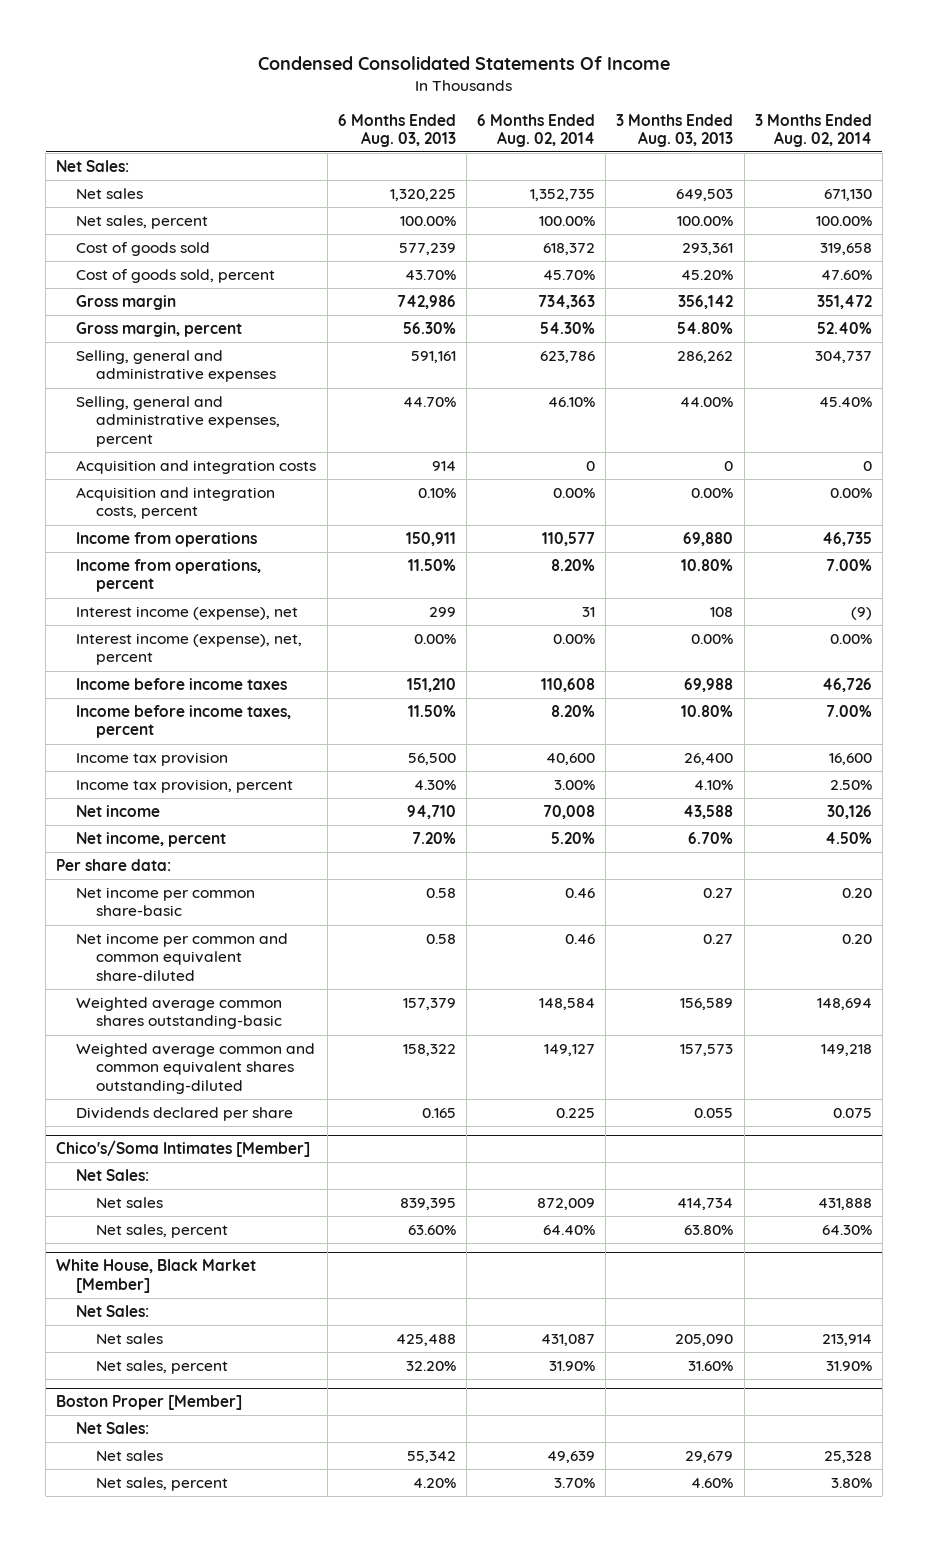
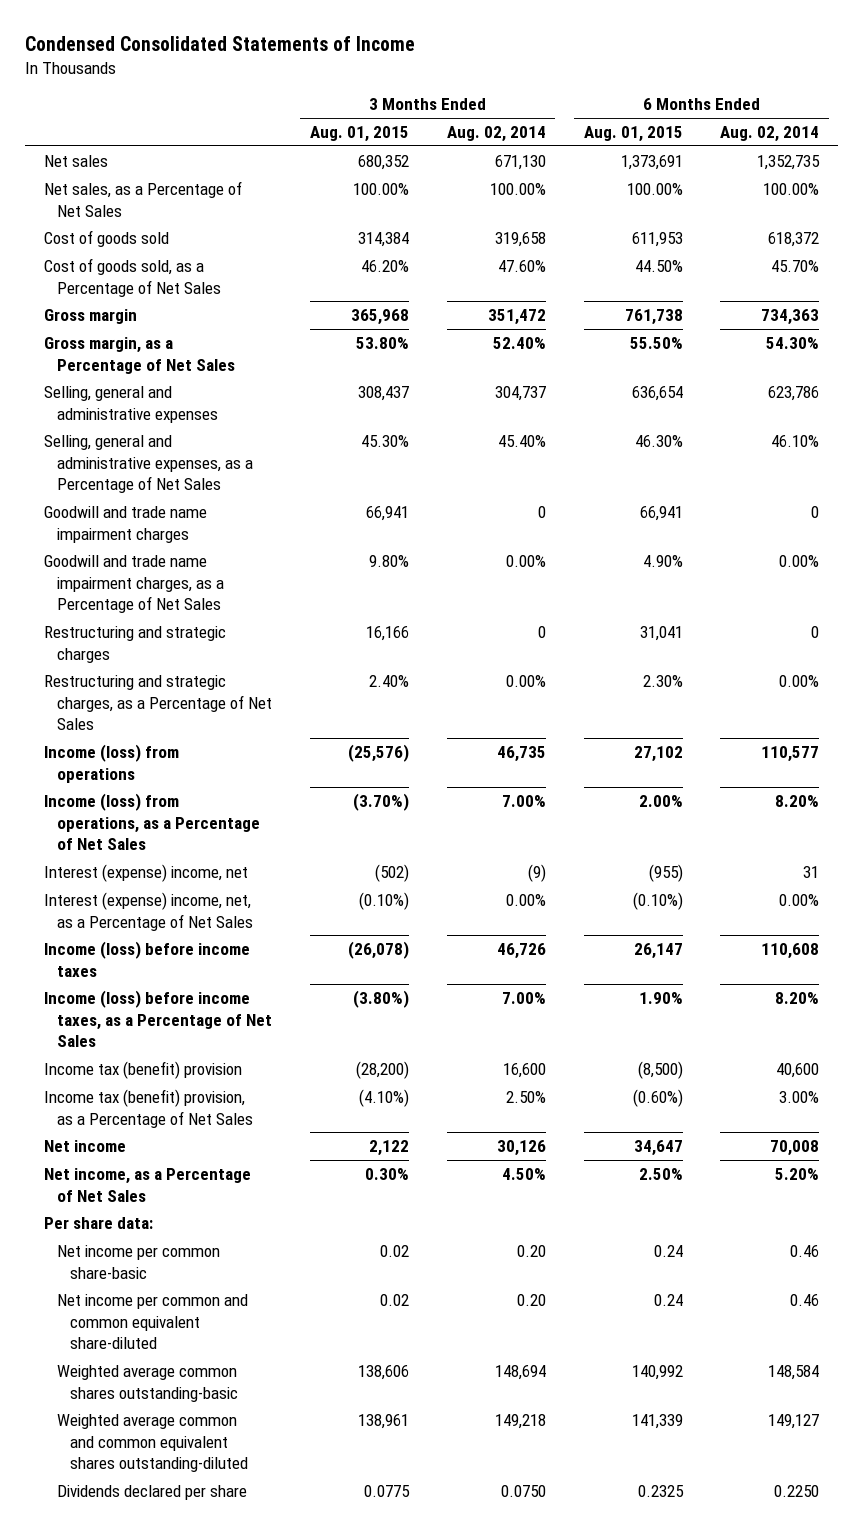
- Condensed Consolidated Statements Of Income
+ Condensed Consolidated Statements of Income
- | 6 Months Ended Aug. 03, 2013 | 6 Months Ended Aug. 02, 2014 | 3 Months Ended Aug. 03, 2013 | 3 Months Ended Aug. 02, 2014
+ | 3 Months Ended Aug. 01, 2015 | 3 Months Ended Aug. 02, 2014 | 6 Months Ended Aug. 01, 2015 | 6 Months Ended Aug. 02, 2014
- Net Sales:
- Net sales, percent | 100.00% | 100.00% | 100.00% | 100.00%
+ Net sales, as a Percentage of Net Sales | 100.00% | 100.00% | 100.00% | 100.00%
- Cost of goods sold, percent | 43.70% | 45.70% | 45.20% | 47.60%
+ Cost of goods sold, as a Percentage of Net Sales | 46.20% | 47.60% | 44.50% | 45.70%
- Gross margin, percent | 56.30% | 54.30% | 54.80% | 52.40%
+ Gross margin, as a Percentage of Net Sales | 53.80% | 52.40% | 55.50% | 54.30%
- Selling, general and administrative expenses, percent | 44.70% | 46.10% | 44.00% | 45.40%
- Acquisition and integration costs | 914 | 0 | 0 | 0
- Acquisition and integration costs, percent | 0.10% | 0.00% | 0.00% | 0.00%
- Income from operations | 150,911 | 110,577 | 69,880 | 46,735
- Income from operations, percent | 11.50% | 8.20% | 10.80% | 7.00%
- Interest income (expense), net | 299 | 31 | 108 | (9)
- Interest income (expense), net, percent | 0.00% | 0.00% | 0.00% | 0.00%
- Income before income taxes | 151,210 | 110,608 | 69,988 | 46,726
- Income before income taxes, percent | 11.50% | 8.20% | 10.80% | 7.00%
- Income tax provision | 56,500 | 40,600 | 26,400 | 16,600
- Income tax provision, percent | 4.30% | 3.00% | 4.10% | 2.50%
+ Selling, general and administrative expenses, as a Percentage of Net Sales | 45.30% | 45.40% | 46.30% | 46.10%
+ Goodwill and trade name impairment charges | 66,941 | 0 | 66,941 | 0
+ Goodwill and trade name impairment charges, as a Percentage of Net Sales | 9.80% | 0.00% | 4.90% | 0.00%
+ Restructuring and strategic charges | 16,166 | 0 | 31,041 | 0
+ Restructuring and strategic charges, as a Percentage of Net Sales | 2.40% | 0.00% | 2.30% | 0.00%
+ Income (loss) from operations | (25,576) | 46,735 | 27,102 | 110,577
+ Income (loss) from operations, as a Percentage of Net Sales | (3.70%) | 7.00% | 2.00% | 8.20%
+ Interest (expense) income, net | (502) | (9) | (955) | 31
+ Interest (expense) income, net, as a Percentage of Net Sales | (0.10%) | 0.00% | (0.10%) | 0.00%
+ Income (loss) before income taxes | (26,078) | 46,726 | 26,147 | 110,608
+ Income (loss) before income taxes, as a Percentage of Net Sales | (3.80%) | 7.00% | 1.90% | 8.20%
+ Income tax (benefit) provision | (28,200) | 16,600 | (8,500) | 40,600
+ Income tax (benefit) provision, as a Percentage of Net Sales | (4.10%) | 2.50% | (0.60%) | 3.00%
- Net income, percent | 7.20% | 5.20% | 6.70% | 4.50%
+ Net income, as a Percentage of Net Sales | 0.30% | 4.50% | 2.50% | 5.20%
- Dividends declared per share | 0.165 | 0.225 | 0.055 | 0.075
- Chico's/Soma Intimates [Member]
- Net Sales:
- Net sales | 839,395 | 872,009 | 414,734 | 431,888
- Net sales, percent | 63.60% | 64.40% | 63.80% | 64.30%
- White House, Black Market [Member]
- Net Sales:
- Net sales | 425,488 | 431,087 | 205,090 | 213,914
- Net sales, percent | 32.20% | 31.90% | 31.60% | 31.90%
- Boston Proper [Member]
- Net Sales:
- Net sales | 55,342 | 49,639 | 29,679 | 25,328
- Net sales, percent | 4.20% | 3.70% | 4.60% | 3.80%
+ Dividends declared per share | 0.0775 | 0.0750 | 0.2325 | 0.2250

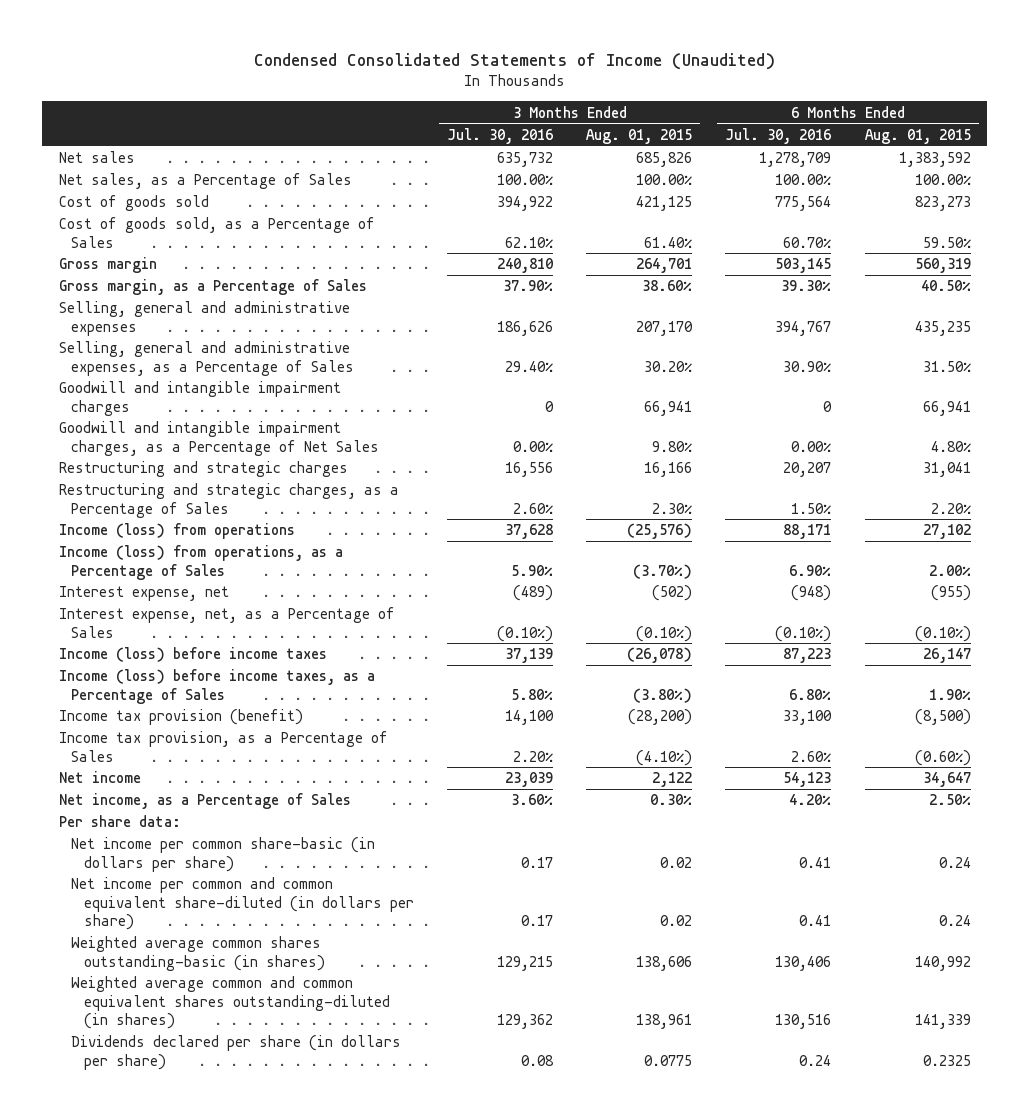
- Condensed Consolidated Statements of Income
+ Condensed Consolidated Statements of Income (Unaudited)
- | 3 Months Ended Aug. 01, 2015 | 3 Months Ended Aug. 02, 2014 | 6 Months Ended Aug. 01, 2015 | 6 Months Ended Aug. 02, 2014
+ | 3 Months Ended Jul. 30, 2016 | 3 Months Ended Aug. 01, 2015 | 6 Months Ended Jul. 30, 2016 | 6 Months Ended Aug. 01, 2015
- Net sales | 680,352 | 671,130 | 1,373,691 | 1,352,735
- Net sales, as a Percentage of Net Sales | 100.00% | 100.00% | 100.00% | 100.00%
- Cost of goods sold | 314,384 | 319,658 | 611,953 | 618,372
- Cost of goods sold, as a Percentage of Net Sales | 46.20% | 47.60% | 44.50% | 45.70%
- Gross margin | 365,968 | 351,472 | 761,738 | 734,363
- Gross margin, as a Percentage of Net Sales | 53.80% | 52.40% | 55.50% | 54.30%
- Selling, general and administrative expenses | 308,437 | 304,737 | 636,654 | 623,786
- Selling, general and administrative expenses, as a Percentage of Net Sales | 45.30% | 45.40% | 46.30% | 46.10%
- Goodwill and trade name impairment charges | 66,941 | 0 | 66,941 | 0
- Goodwill and trade name impairment charges, as a Percentage of Net Sales | 9.80% | 0.00% | 4.90% | 0.00%
+ Net sales | 635,732 | 685,826 | 1,278,709 | 1,383,592
+ Net sales, as a Percentage of Sales | 100.00% | 100.00% | 100.00% | 100.00%
+ Cost of goods sold | 394,922 | 421,125 | 775,564 | 823,273
+ Cost of goods sold, as a Percentage of Sales | 62.10% | 61.40% | 60.70% | 59.50%
+ Gross margin | 240,810 | 264,701 | 503,145 | 560,319
+ Gross margin, as a Percentage of Sales | 37.90% | 38.60% | 39.30% | 40.50%
+ Selling, general and administrative expenses | 186,626 | 207,170 | 394,767 | 435,235
+ Selling, general and administrative expenses, as a Percentage of Sales | 29.40% | 30.20% | 30.90% | 31.50%
+ Goodwill and intangible impairment charges | 0 | 66,941 | 0 | 66,941
+ Goodwill and intangible impairment charges, as a Percentage of Net Sales | 0.00% | 9.80% | 0.00% | 4.80%
- Restructuring and strategic charges, as a Percentage of Net Sales | 2.40% | 0.00% | 2.30% | 0.00%
+ Restructuring and strategic charges, as a Percentage of Sales | 2.60% | 2.30% | 1.50% | 2.20%
- Income (loss) from operations, as a Percentage of Net Sales | (3.70%) | 7.00% | 2.00% | 8.20%
- Interest (expense) income, net | (502) | (9) | (955) | 31
- Interest (expense) income, net, as a Percentage of Net Sales | (0.10%) | 0.00% | (0.10%) | 0.00%
+ Income (loss) from operations, as a Percentage of Sales | 5.90% | (3.70%) | 6.90% | 2.00%
+ Interest expense, net | (489) | (502) | (948) | (955)
+ Interest expense, net, as a Percentage of Sales | (0.10%) | (0.10%) | (0.10%) | (0.10%)
- Income (loss) before income taxes, as a Percentage of Net Sales | (3.80%) | 7.00% | 1.90% | 8.20%
- Income tax (benefit) provision | (28,200) | 16,600 | (8,500) | 40,600
- Income tax (benefit) provision, as a Percentage of Net Sales | (4.10%) | 2.50% | (0.60%) | 3.00%
+ Income (loss) before income taxes, as a Percentage of Sales | 5.80% | (3.80%) | 6.80% | 1.90%
+ Income tax provision (benefit) | 14,100 | (28,200) | 33,100 | (8,500)
+ Income tax provision, as a Percentage of Sales | 2.20% | (4.10%) | 2.60% | (0.60%)
- Net income, as a Percentage of Net Sales | 0.30% | 4.50% | 2.50% | 5.20%
+ Net income, as a Percentage of Sales | 3.60% | 0.30% | 4.20% | 2.50%
- Net income per common share-basic | 0.02 | 0.20 | 0.24 | 0.46
- Net income per common and common equivalent share-diluted | 0.02 | 0.20 | 0.24 | 0.46
- Weighted average common shares outstanding-basic | 138,606 | 148,694 | 140,992 | 148,584
- Weighted average common and common equivalent shares outstanding-diluted | 138,961 | 149,218 | 141,339 | 149,127
- Dividends declared per share | 0.0775 | 0.0750 | 0.2325 | 0.2250
+ Net income per common share-basic (in dollars per share) | 0.17 | 0.02 | 0.41 | 0.24
+ Net income per common and common equivalent share-diluted (in dollars per share) | 0.17 | 0.02 | 0.41 | 0.24
+ Weighted average common shares outstanding-basic (in shares) | 129,215 | 138,606 | 130,406 | 140,992
+ Weighted average common and common equivalent shares outstanding-diluted (in shares) | 129,362 | 138,961 | 130,516 | 141,339
+ Dividends declared per share (in dollars per share) | 0.08 | 0.0775 | 0.24 | 0.2325

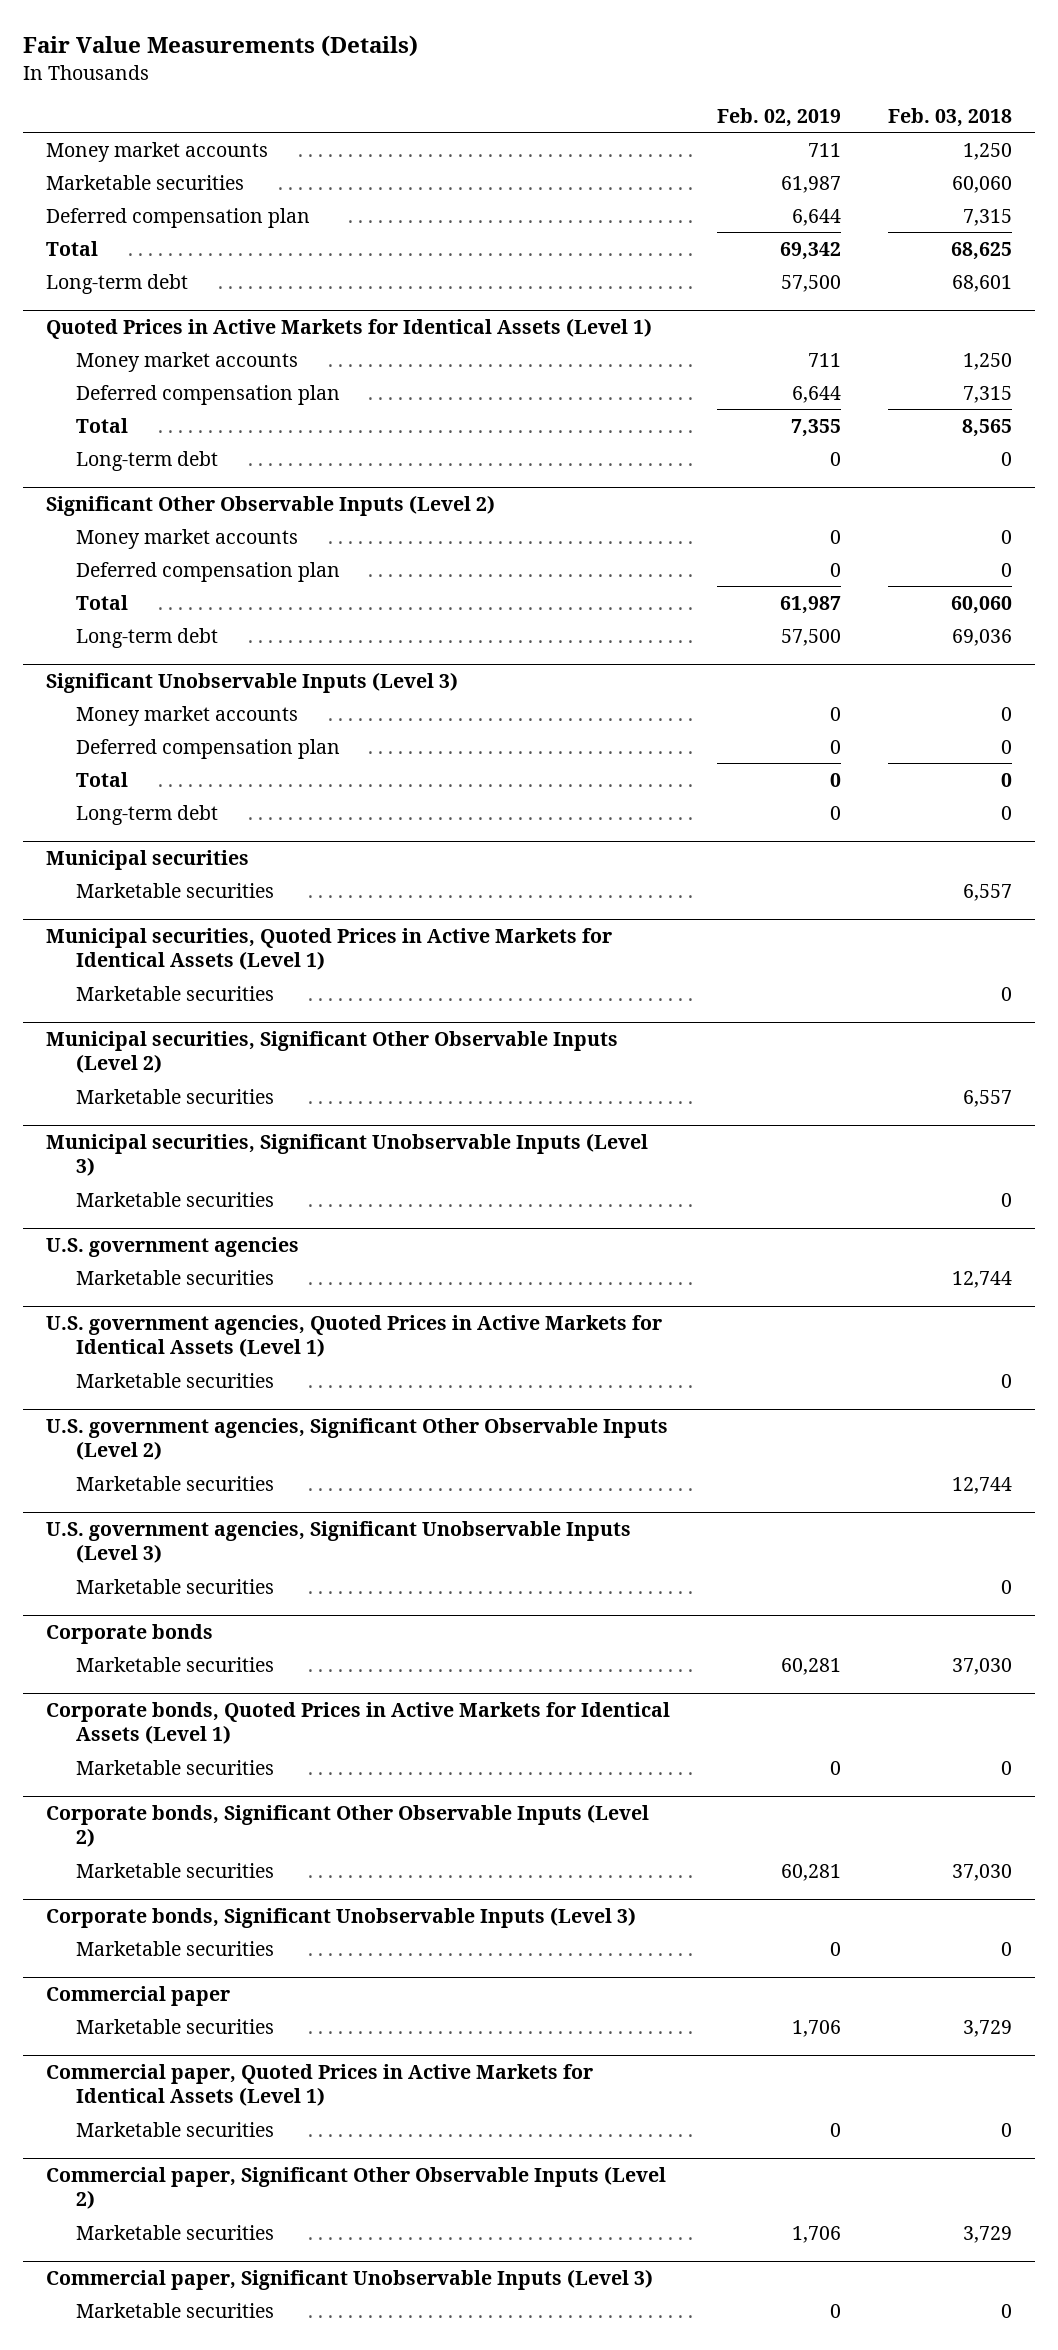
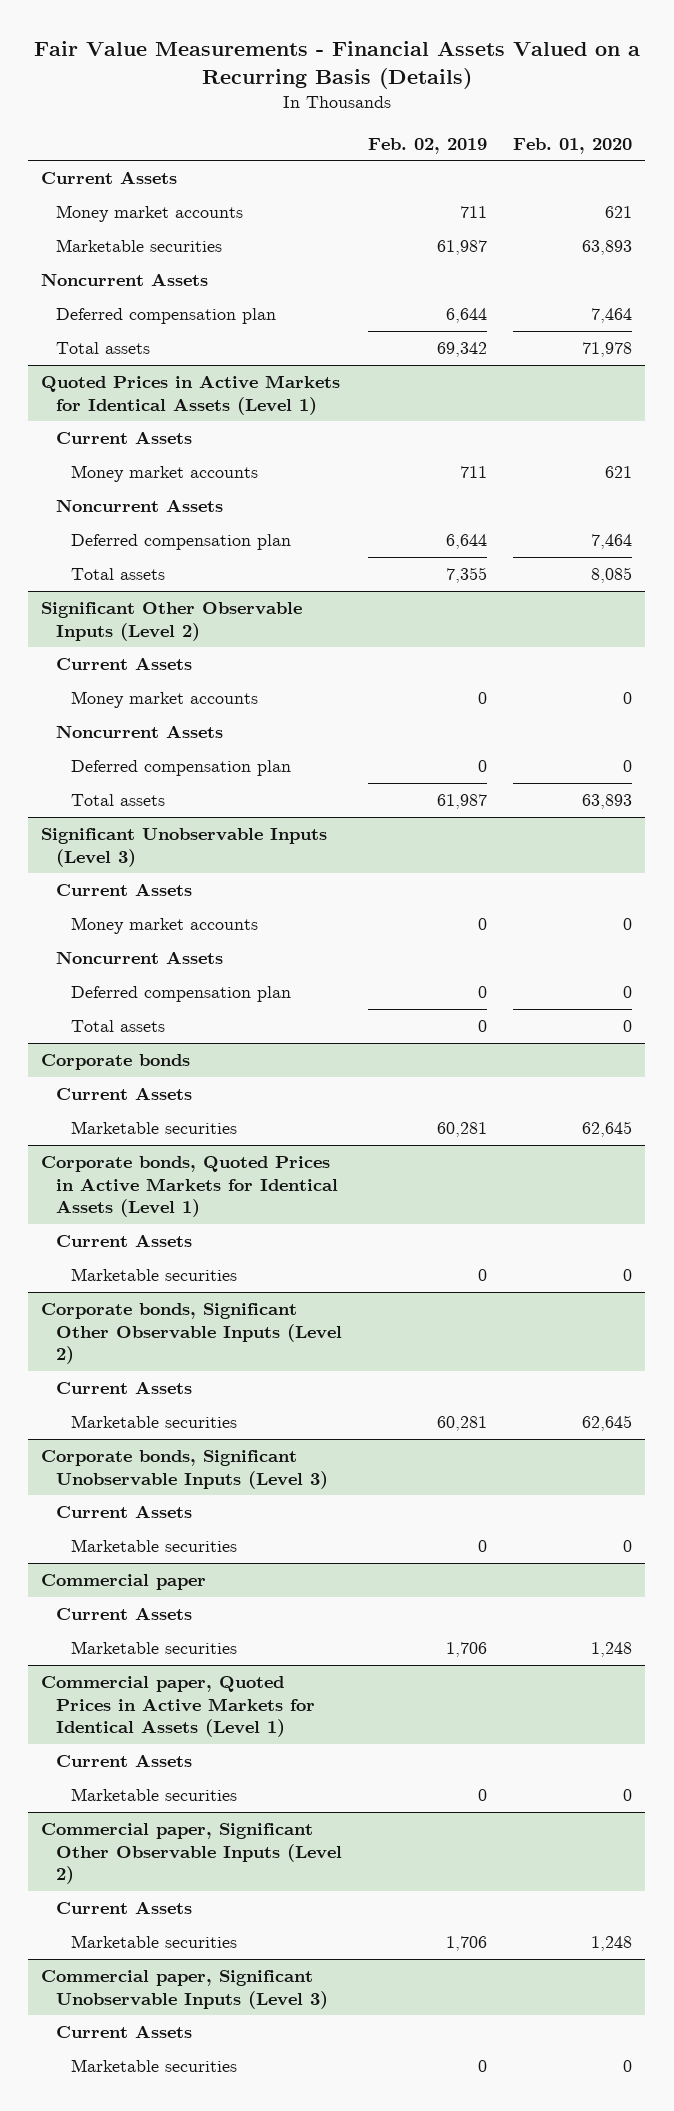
- Fair Value Measurements (Details)
+ Fair Value Measurements - Financial Assets Valued on a Recurring Basis (Details)
- | Feb. 02, 2019 | Feb. 03, 2018
+ | Feb. 02, 2019 | Feb. 01, 2020
+ Current Assets
+ Noncurrent Assets
- Total | 69,342 | 68,625
- Long-term debt | 57,500 | 68,601
+ Total assets | 69,342 | 71,978
@ Quoted Prices in Active Markets for Identical Assets (Level 1)
+ Current Assets
+ Noncurrent Assets
- Total | 7,355 | 8,565
- Long-term debt | 0 | 0
+ Total assets | 7,355 | 8,085
@ Significant Other Observable Inputs (Level 2)
+ Current Assets
+ Noncurrent Assets
- Total | 61,987 | 60,060
- Long-term debt | 57,500 | 69,036
+ Total assets | 61,987 | 63,893
@ Significant Unobservable Inputs (Level 3)
+ Current Assets
+ Noncurrent Assets
- Total | 0 | 0
- Long-term debt | 0 | 0
- Municipal securities
- Marketable securities | | 6,557
- Municipal securities, Quoted Prices in Active Markets for Identical Assets (Level 1)
- Marketable securities | | 0
- Municipal securities, Significant Other Observable Inputs (Level 2)
- Marketable securities | | 6,557
- Municipal securities, Significant Unobservable Inputs (Level 3)
- Marketable securities | | 0
- U.S. government agencies
- Marketable securities | | 12,744
- U.S. government agencies, Quoted Prices in Active Markets for Identical Assets (Level 1)
- Marketable securities | | 0
- U.S. government agencies, Significant Other Observable Inputs (Level 2)
- Marketable securities | | 12,744
- U.S. government agencies, Significant Unobservable Inputs (Level 3)
- Marketable securities | | 0
@ Significant Unobservable Inputs (Level 3)
+ Total assets | 0 | 0
@ Corporate bonds
+ Current Assets
@ Corporate bonds, Quoted Prices in Active Markets for Identical Assets (Level 1)
+ Current Assets
@ Corporate bonds, Significant Other Observable Inputs (Level 2)
+ Current Assets
@ Corporate bonds, Significant Unobservable Inputs (Level 3)
+ Current Assets
@ Commercial paper
+ Current Assets
@ Commercial paper, Quoted Prices in Active Markets for Identical Assets (Level 1)
+ Current Assets
@ Commercial paper, Significant Other Observable Inputs (Level 2)
+ Current Assets
@ Commercial paper, Significant Unobservable Inputs (Level 3)
+ Current Assets

